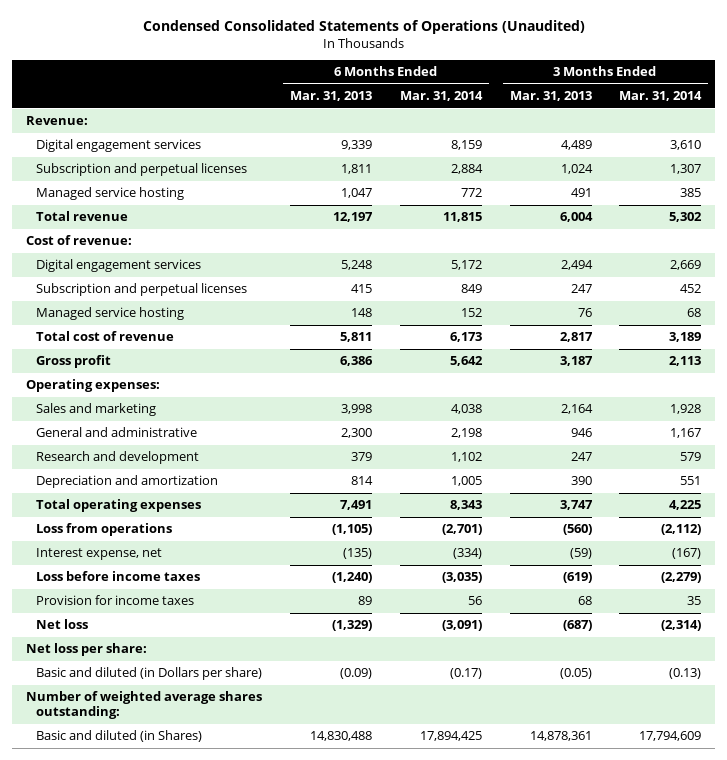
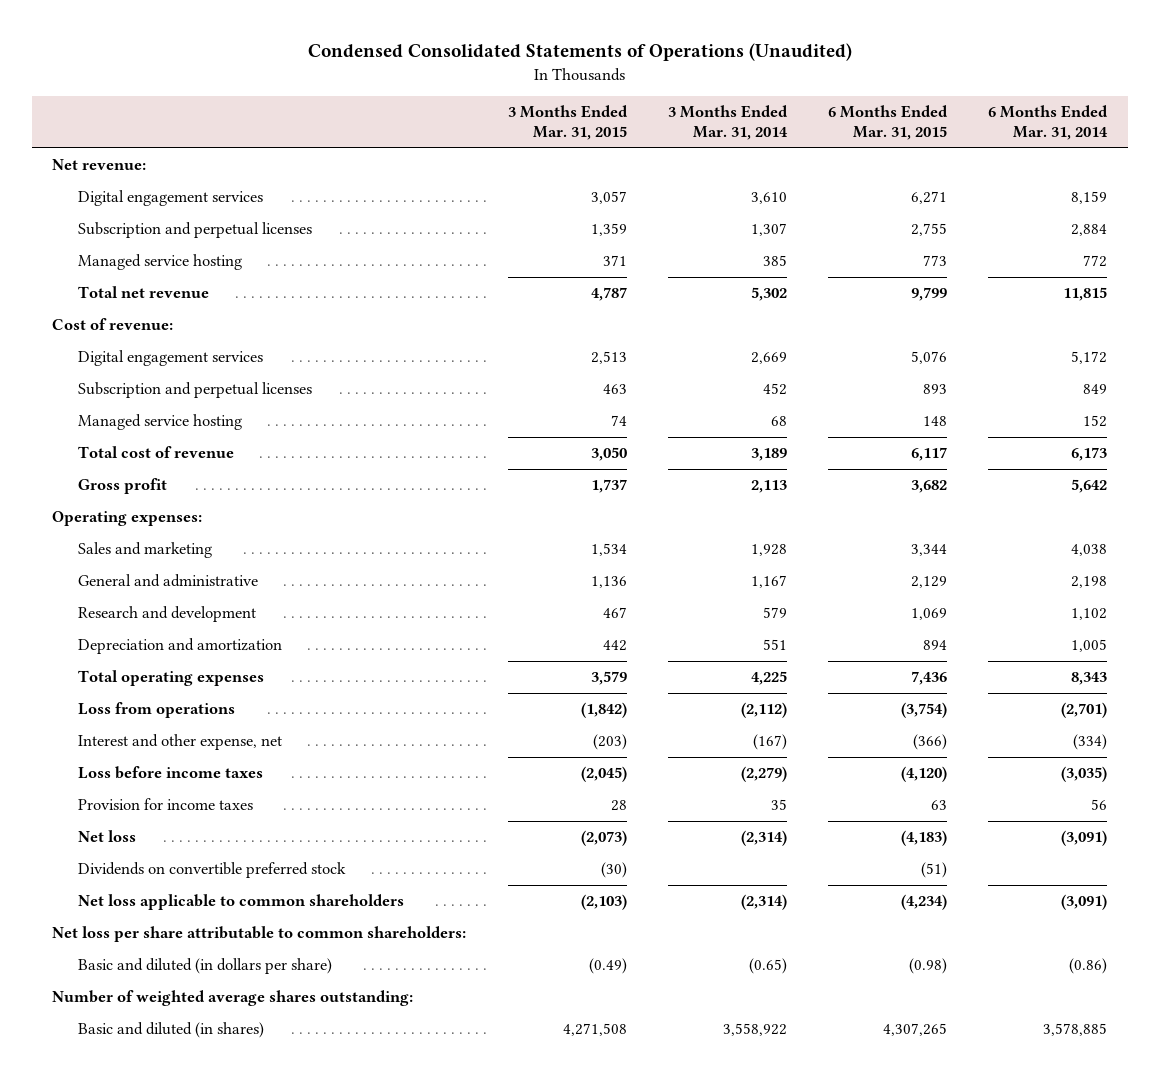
- | 6 Months Ended Mar. 31, 2013 | 6 Months Ended Mar. 31, 2014 | 3 Months Ended Mar. 31, 2013 | 3 Months Ended Mar. 31, 2014
+ | 3 Months Ended Mar. 31, 2015 | 3 Months Ended Mar. 31, 2014 | 6 Months Ended Mar. 31, 2015 | 6 Months Ended Mar. 31, 2014
- Revenue:
+ Net revenue:
- Total revenue | 12,197 | 11,815 | 6,004 | 5,302
+ Total net revenue | 4,787 | 5,302 | 9,799 | 11,815
- Interest expense, net | (135) | (334) | (59) | (167)
+ Interest and other expense, net | (203) | (167) | (366) | (334)
- Net loss per share:
- Basic and diluted (in Dollars per share) | (0.09) | (0.17) | (0.05) | (0.13)
+ Dividends on convertible preferred stock | (30) | | (51) |
+ Net loss applicable to common shareholders | (2,103) | (2,314) | (4,234) | (3,091)
+ Net loss per share attributable to common shareholders:
+ Basic and diluted (in dollars per share) | (0.49) | (0.65) | (0.98) | (0.86)
- Basic and diluted (in Shares) | 14,830,488 | 17,894,425 | 14,878,361 | 17,794,609
+ Basic and diluted (in shares) | 4,271,508 | 3,558,922 | 4,307,265 | 3,578,885

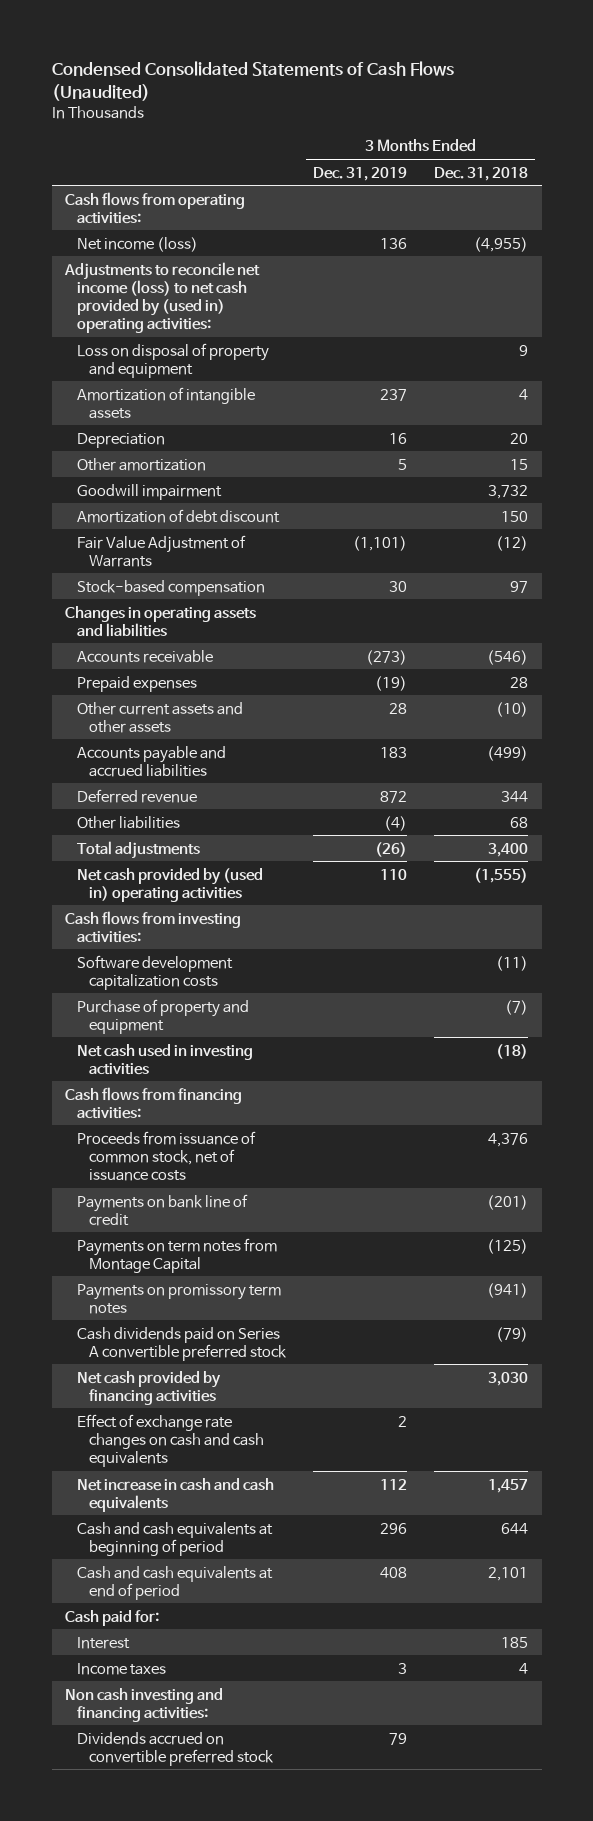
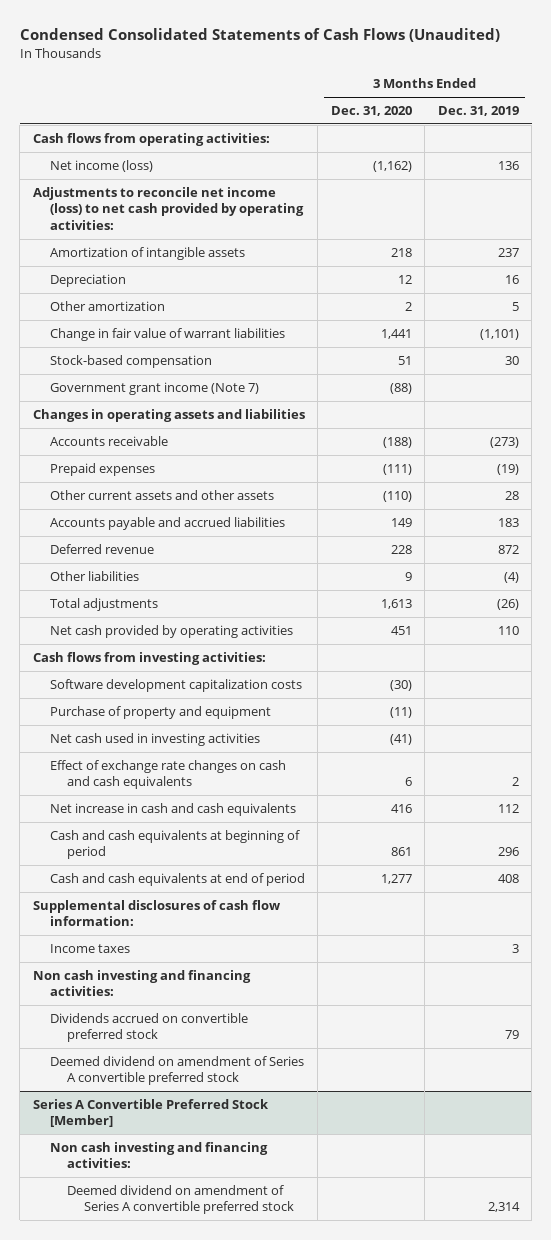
- | 3 Months Ended Dec. 31, 2019 | 3 Months Ended Dec. 31, 2018
+ | 3 Months Ended Dec. 31, 2020 | 3 Months Ended Dec. 31, 2019
- Adjustments to reconcile net income (loss) to net cash provided by (used in) operating activities:
- Loss on disposal of property and equipment | | 9
+ Adjustments to reconcile net income (loss) to net cash provided by operating activities:
- Goodwill impairment | | 3,732
- Amortization of debt discount | | 150
- Fair Value Adjustment of Warrants | (1,101) | (12)
+ Change in fair value of warrant liabilities | 1,441 | (1,101)
+ Government grant income (Note 7) | (88) |
- Net cash provided by (used in) operating activities | 110 | (1,555)
+ Net cash provided by operating activities | 451 | 110
- Cash flows from financing activities:
- Proceeds from issuance of common stock, net of issuance costs | | 4,376
- Payments on bank line of credit | | (201)
- Payments on term notes from Montage Capital | | (125)
- Payments on promissory term notes | | (941)
- Cash dividends paid on Series A convertible preferred stock | | (79)
- Net cash provided by financing activities | | 3,030
- Cash paid for:
- Interest | | 185
+ Supplemental disclosures of cash flow information:
+ Deemed dividend on amendment of Series A convertible preferred stock
+ Series A Convertible Preferred Stock [Member]
+ Non cash investing and financing activities:
+ Deemed dividend on amendment of Series A convertible preferred stock | | 2,314

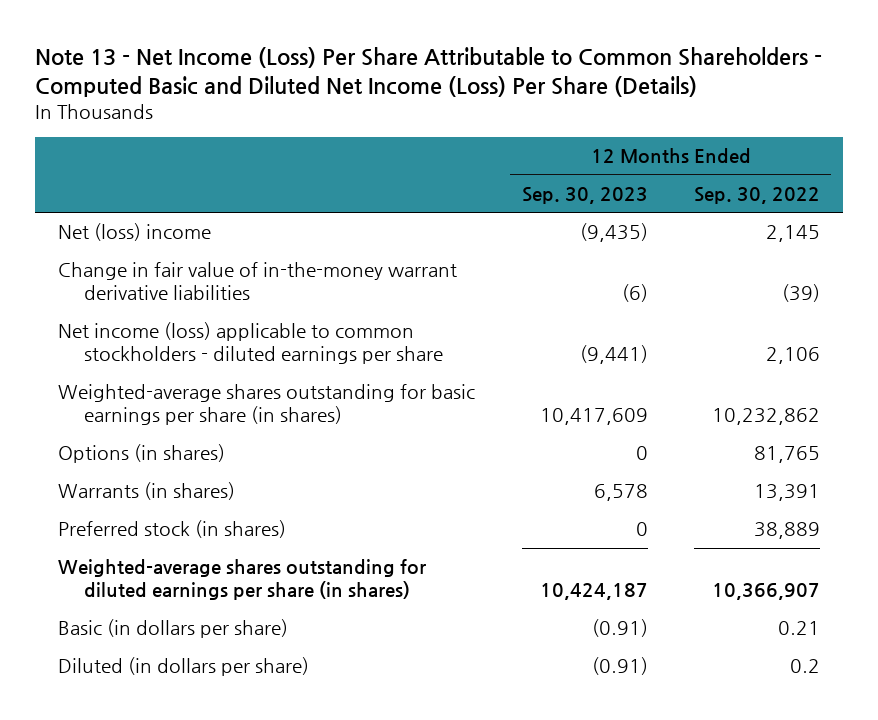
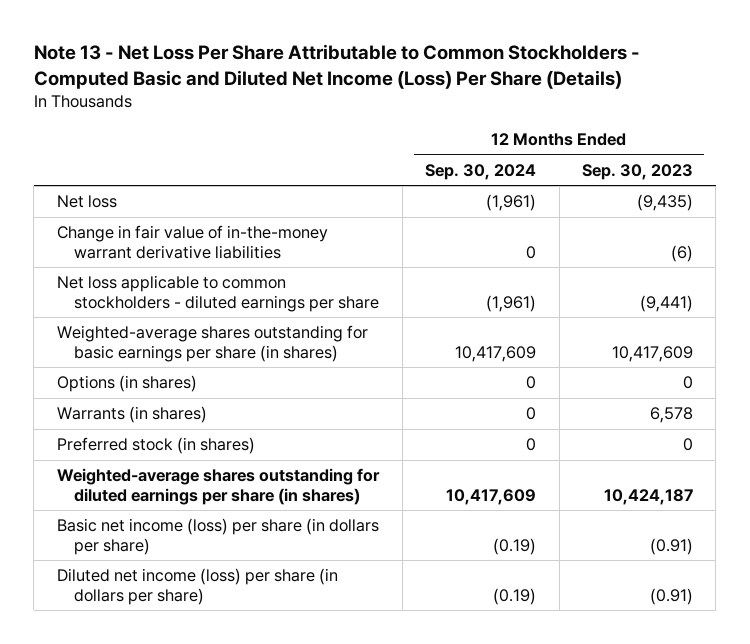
- Note 13 - Net Income (Loss) Per Share Attributable to Common Shareholders - Computed Basic and Diluted Net Income (Loss) Per Share (Details)
+ Note 13 - Net Loss Per Share Attributable to Common Stockholders - Computed Basic and Diluted Net Income (Loss) Per Share (Details)
- | 12 Months Ended Sep. 30, 2023 | 12 Months Ended Sep. 30, 2022
+ | 12 Months Ended Sep. 30, 2024 | 12 Months Ended Sep. 30, 2023
- Net (loss) income | (9,435) | 2,145
+ Net loss | (1,961) | (9,435)
- Net income (loss) applicable to common stockholders - diluted earnings per share | (9,441) | 2,106
+ Net loss applicable to common stockholders - diluted earnings per share | (1,961) | (9,441)
- Basic (in dollars per share) | (0.91) | 0.21
- Diluted (in dollars per share) | (0.91) | 0.2
+ Basic net income (loss) per share (in dollars per share) | (0.19) | (0.91)
+ Diluted net income (loss) per share (in dollars per share) | (0.19) | (0.91)

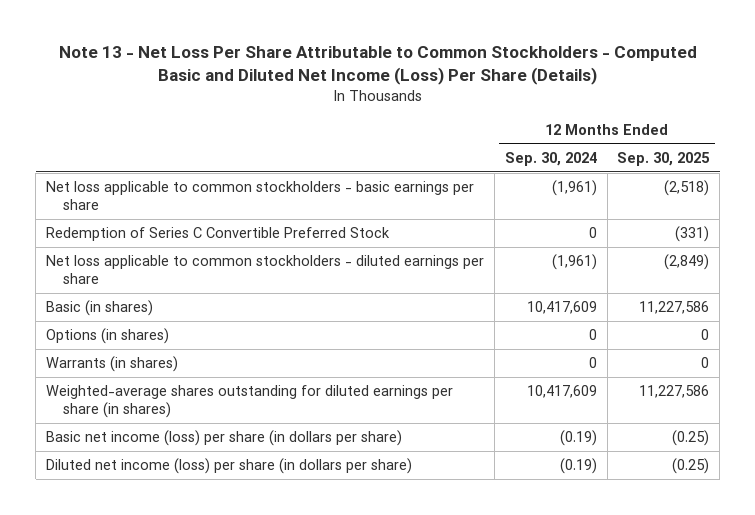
- | 12 Months Ended Sep. 30, 2024 | 12 Months Ended Sep. 30, 2023
+ | 12 Months Ended Sep. 30, 2024 | 12 Months Ended Sep. 30, 2025
- Net loss | (1,961) | (9,435)
- Change in fair value of in-the-money warrant derivative liabilities | 0 | (6)
+ Net loss applicable to common stockholders - basic earnings per share | (1,961) | (2,518)
+ Redemption of Series C Convertible Preferred Stock | 0 | (331)
- Weighted-average shares outstanding for basic earnings per share (in shares) | 10,417,609 | 10,417,609
+ Basic (in shares) | 10,417,609 | 11,227,586
- Preferred stock (in shares) | 0 | 0

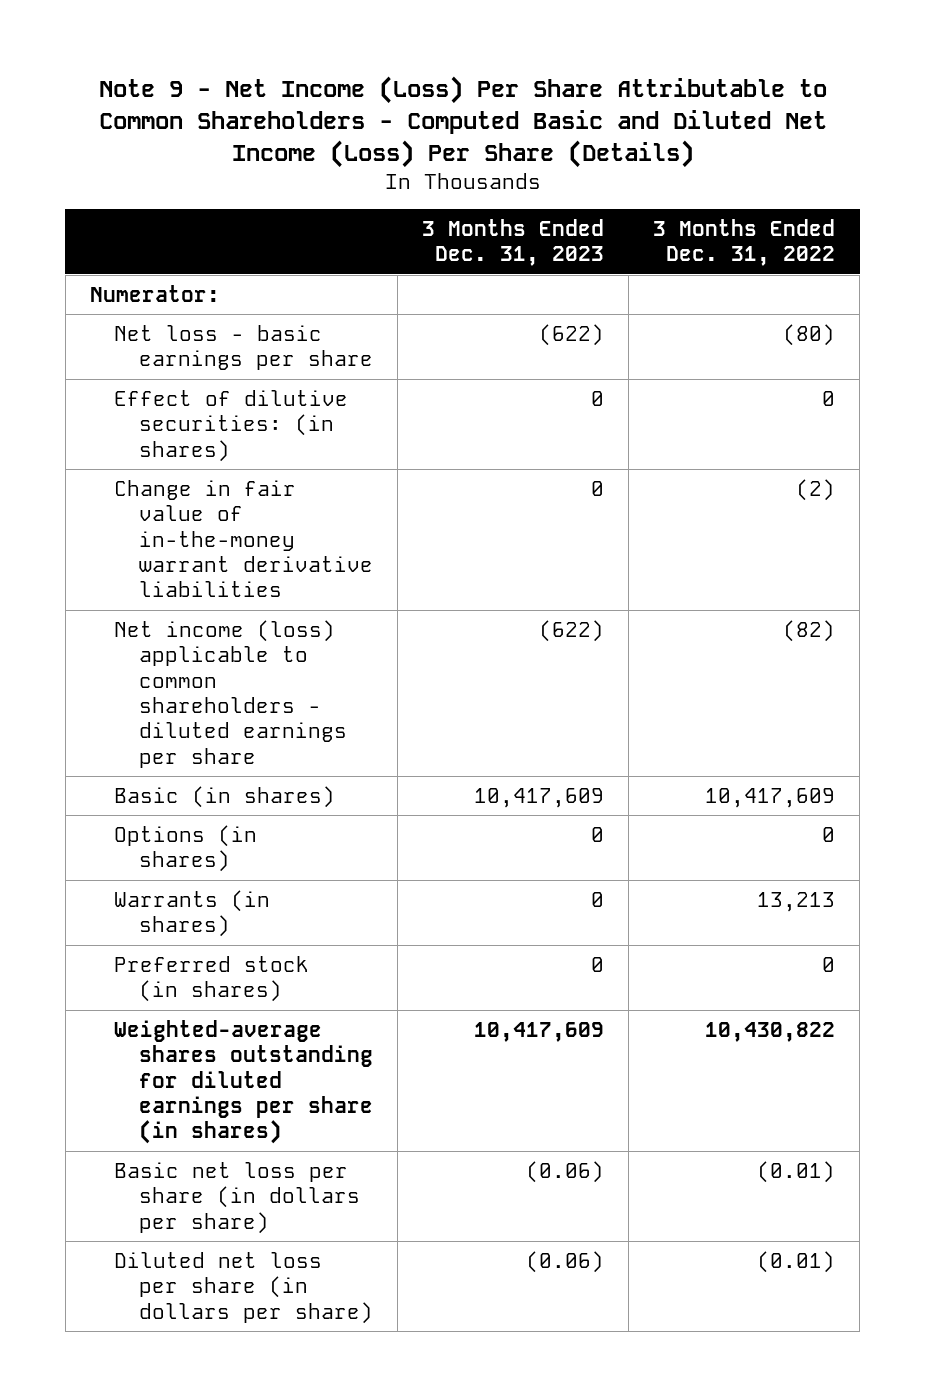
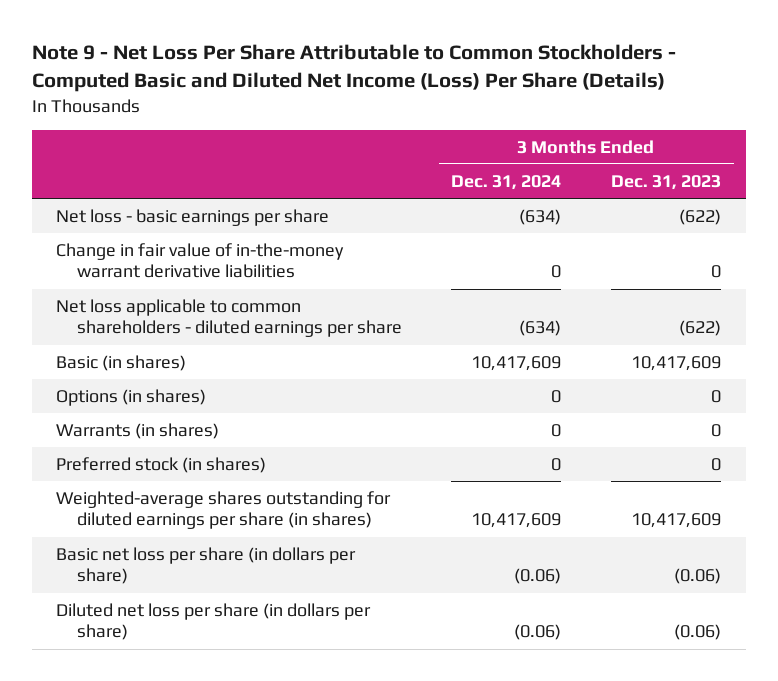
- Note 9 - Net Income (Loss) Per Share Attributable to Common Shareholders - Computed Basic and Diluted Net Income (Loss) Per Share (Details)
+ Note 9 - Net Loss Per Share Attributable to Common Stockholders - Computed Basic and Diluted Net Income (Loss) Per Share (Details)
- | 3 Months Ended Dec. 31, 2023 | 3 Months Ended Dec. 31, 2022
+ | 3 Months Ended Dec. 31, 2024 | 3 Months Ended Dec. 31, 2023
- Numerator:
- Effect of dilutive securities: (in shares) | 0 | 0
- Net income (loss) applicable to common shareholders - diluted earnings per share | (622) | (82)
+ Net loss applicable to common shareholders - diluted earnings per share | (634) | (622)

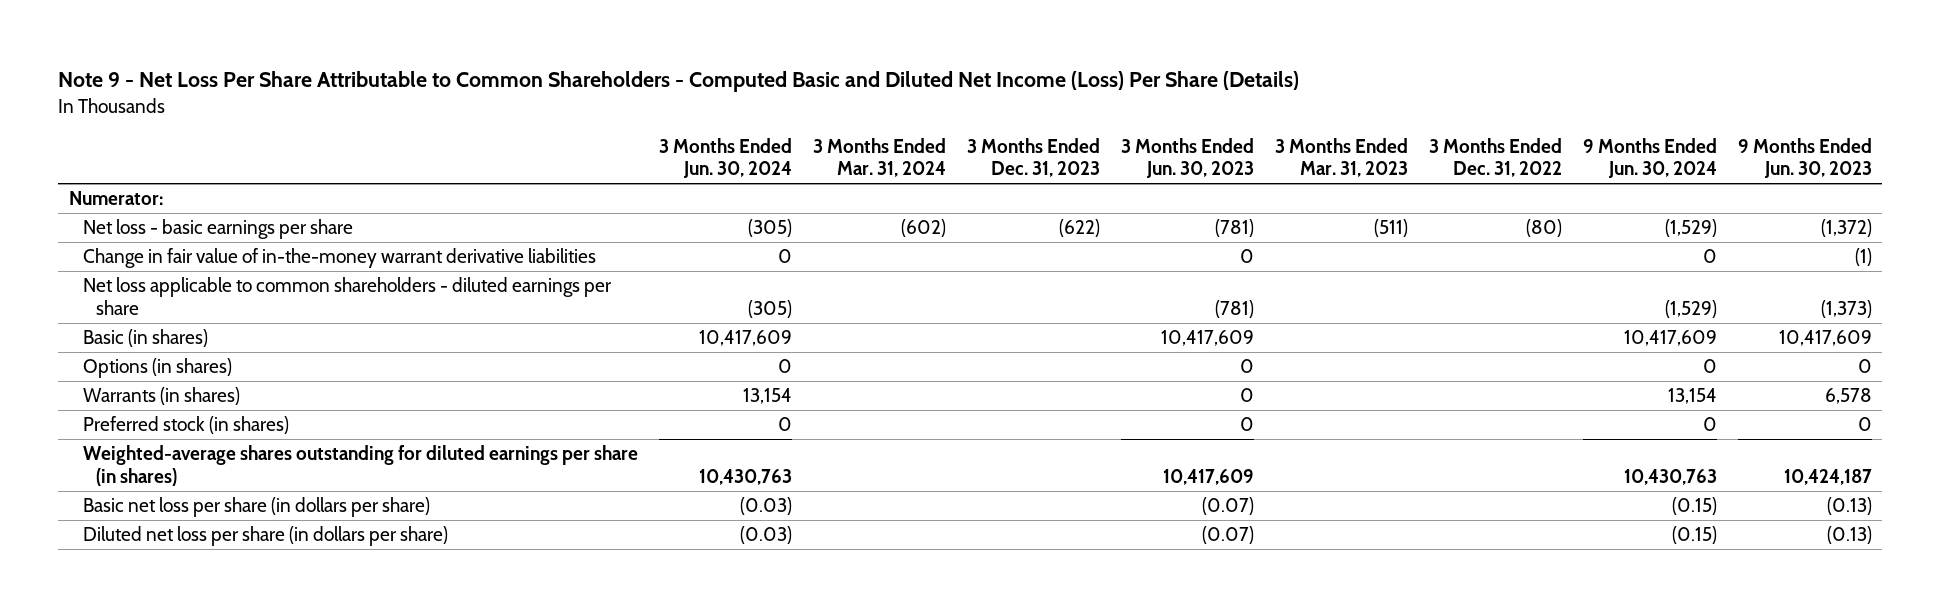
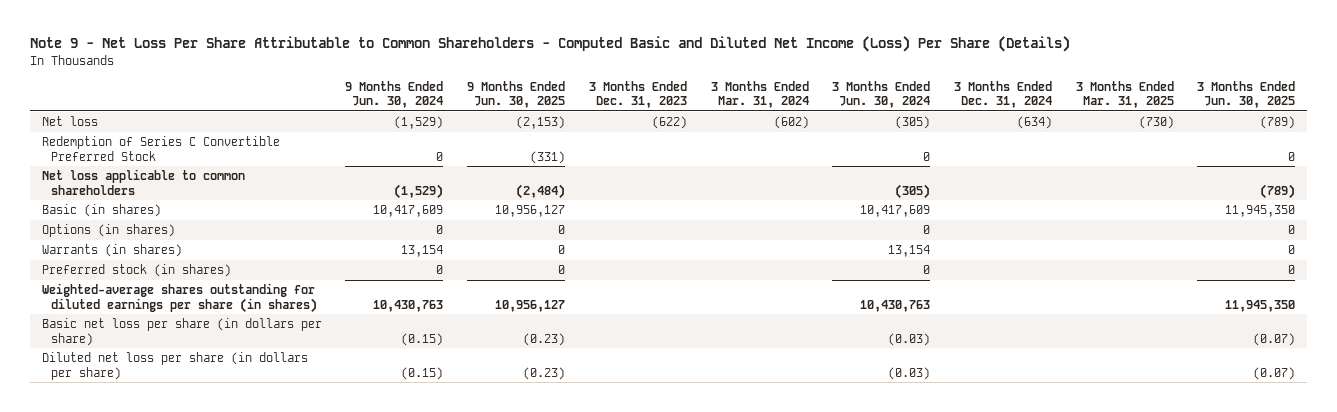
- | 3 Months Ended Jun. 30, 2024 | 3 Months Ended Mar. 31, 2024 | 3 Months Ended Dec. 31, 2023 | 3 Months Ended Jun. 30, 2023 | 3 Months Ended Mar. 31, 2023 | 3 Months Ended Dec. 31, 2022 | 9 Months Ended Jun. 30, 2024 | 9 Months Ended Jun. 30, 2023
+ | 9 Months Ended Jun. 30, 2024 | 9 Months Ended Jun. 30, 2025 | 3 Months Ended Dec. 31, 2023 | 3 Months Ended Mar. 31, 2024 | 3 Months Ended Jun. 30, 2024 | 3 Months Ended Dec. 31, 2024 | 3 Months Ended Mar. 31, 2025 | 3 Months Ended Jun. 30, 2025
- Numerator:
- Net loss - basic earnings per share | (305) | (602) | (622) | (781) | (511) | (80) | (1,529) | (1,372)
- Change in fair value of in-the-money warrant derivative liabilities | 0 | | | 0 | | | 0 | (1)
- Net loss applicable to common shareholders - diluted earnings per share | (305) | | | (781) | | | (1,529) | (1,373)
+ Net loss | (1,529) | (2,153) | (622) | (602) | (305) | (634) | (730) | (789)
+ Redemption of Series C Convertible Preferred Stock | 0 | (331) | | | 0 | | | 0
+ Net loss applicable to common shareholders | (1,529) | (2,484) | | | (305) | | | (789)

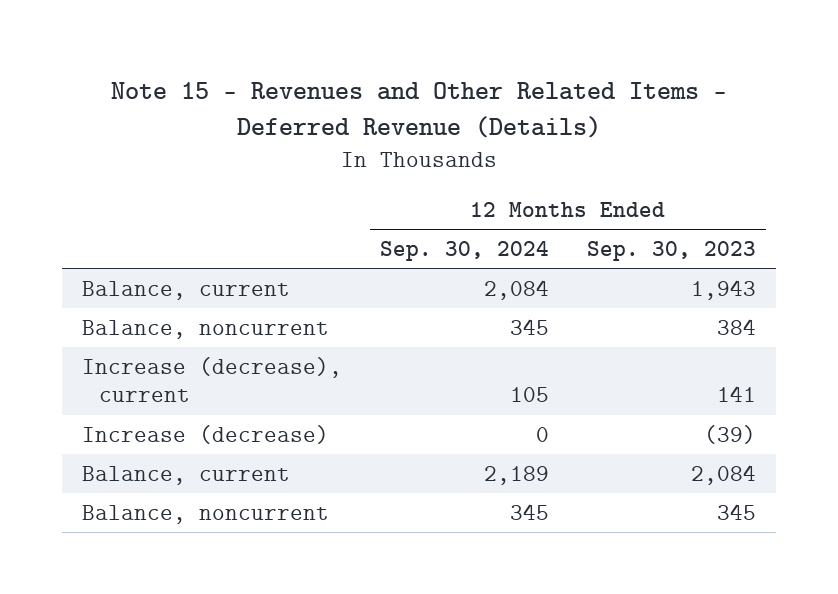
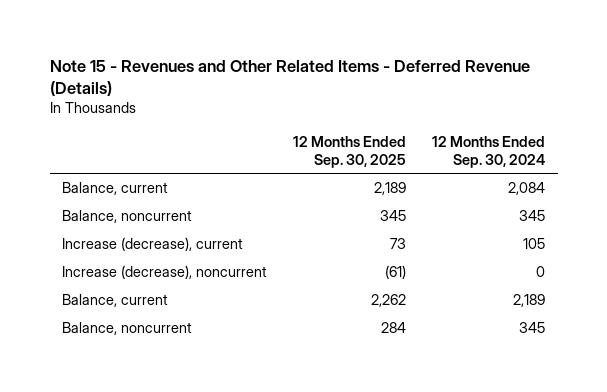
- | 12 Months Ended Sep. 30, 2024 | 12 Months Ended Sep. 30, 2023
+ | 12 Months Ended Sep. 30, 2025 | 12 Months Ended Sep. 30, 2024
- Increase (decrease) | 0 | (39)
+ Increase (decrease), noncurrent | (61) | 0

